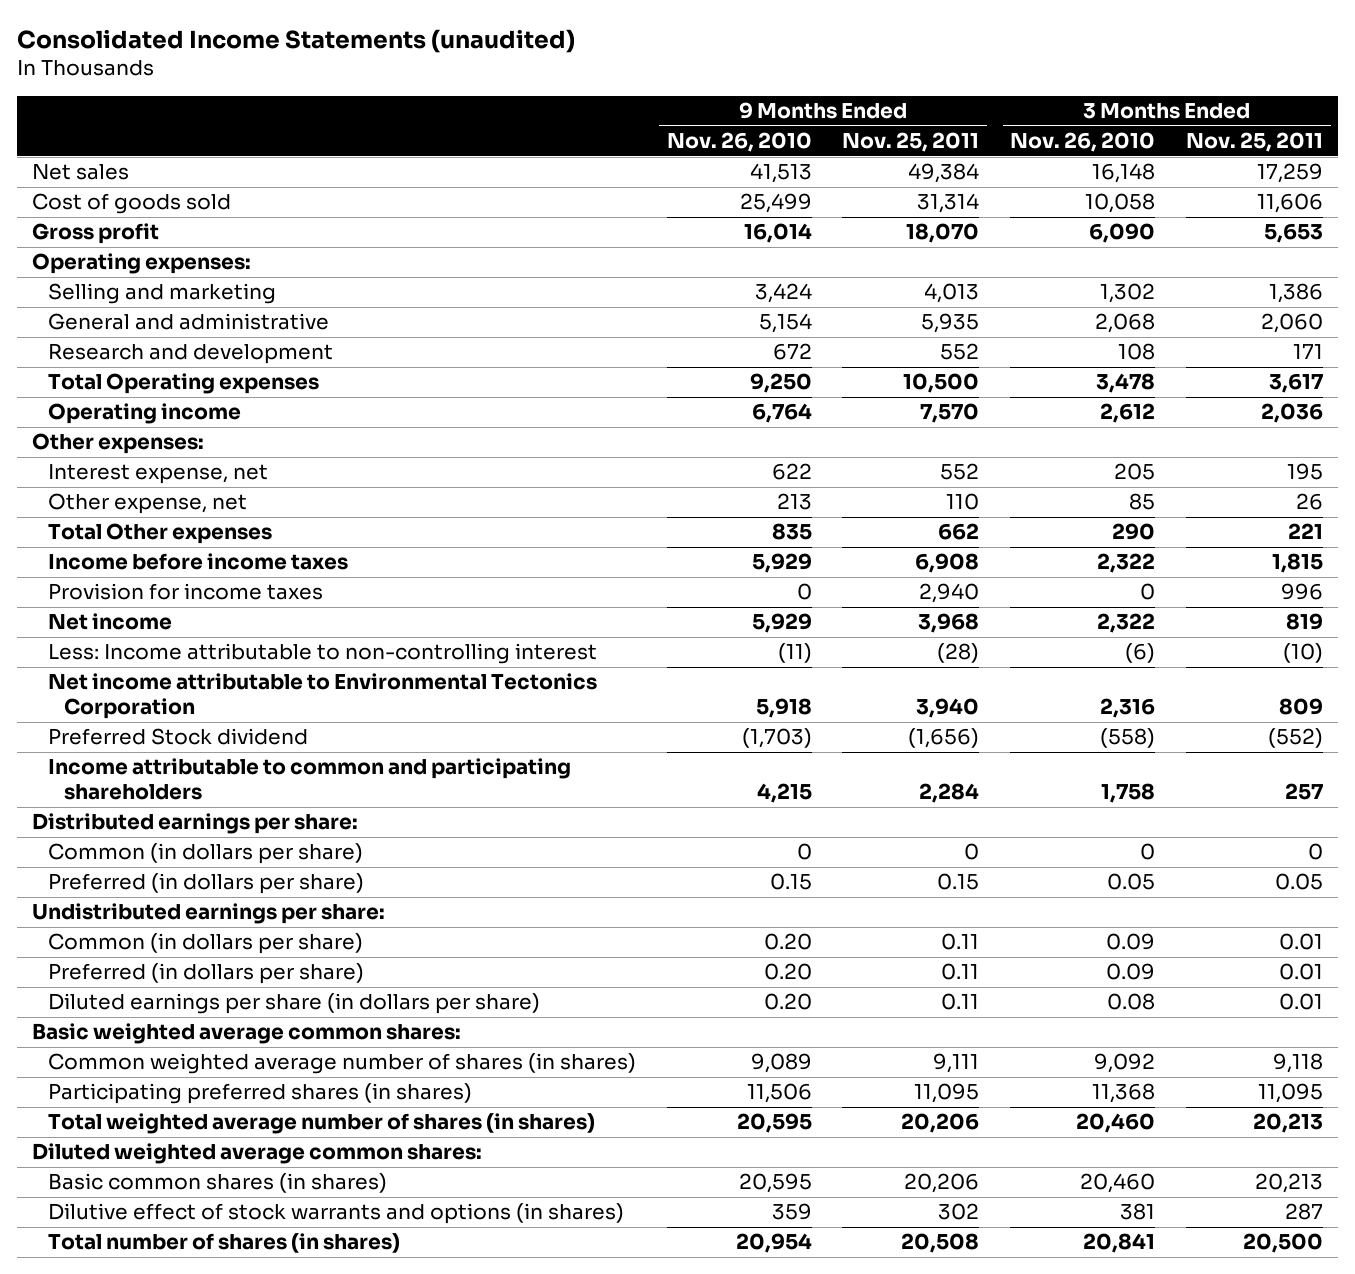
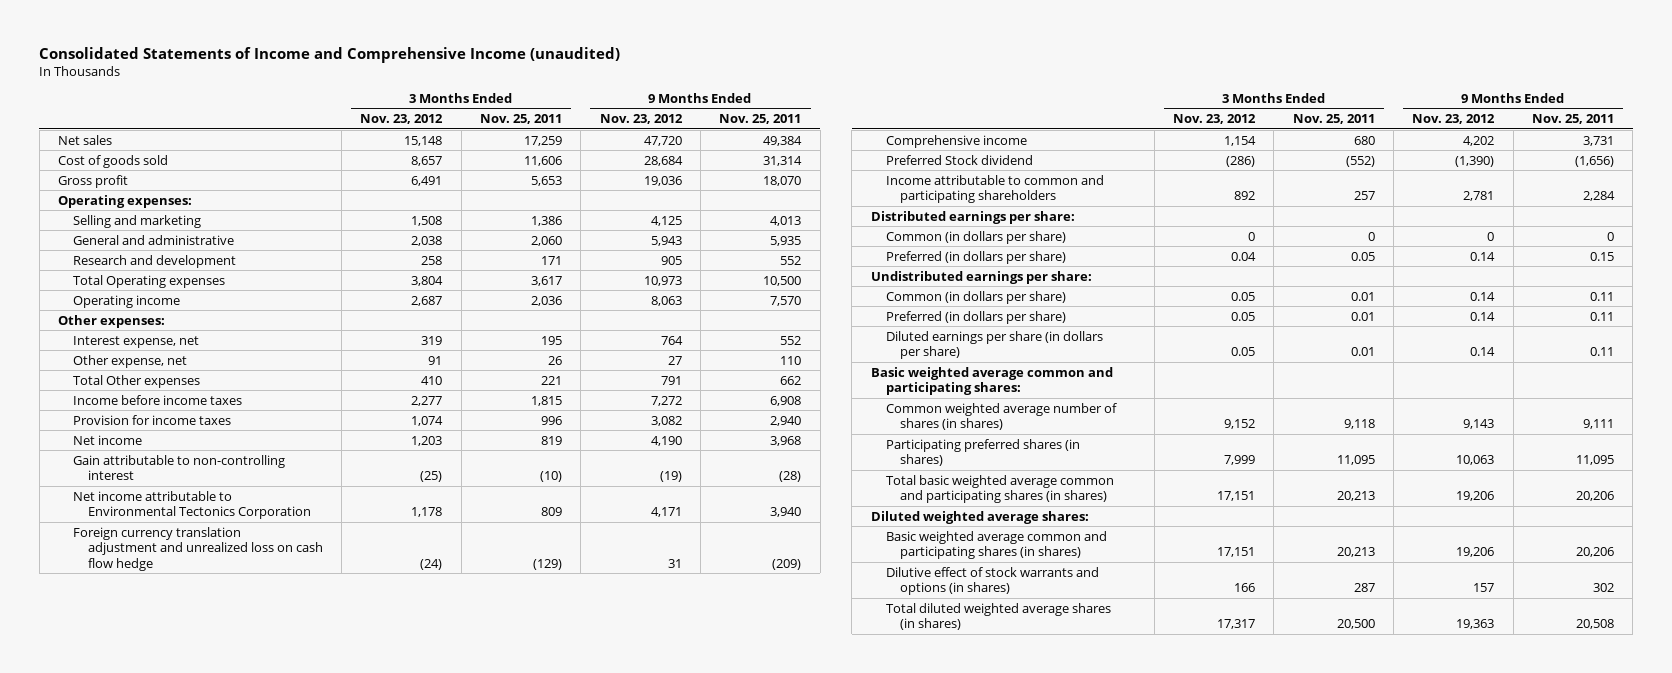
- Consolidated Income Statements (unaudited)
+ Consolidated Statements of Income and Comprehensive Income (unaudited)
- | 9 Months Ended Nov. 26, 2010 | 9 Months Ended Nov. 25, 2011 | 3 Months Ended Nov. 26, 2010 | 3 Months Ended Nov. 25, 2011
+ | 3 Months Ended Nov. 23, 2012 | 3 Months Ended Nov. 25, 2011 | 9 Months Ended Nov. 23, 2012 | 9 Months Ended Nov. 25, 2011
- Less: Income attributable to non-controlling interest | (11) | (28) | (6) | (10)
+ Gain attributable to non-controlling interest | (25) | (10) | (19) | (28)
+ Foreign currency translation adjustment and unrealized loss on cash flow hedge | (24) | (129) | 31 | (209)
+ Comprehensive income | 1,154 | 680 | 4,202 | 3,731
- Basic weighted average common shares:
+ Basic weighted average common and participating shares:
- Total weighted average number of shares (in shares) | 20,595 | 20,206 | 20,460 | 20,213
- Diluted weighted average common shares:
- Basic common shares (in shares) | 20,595 | 20,206 | 20,460 | 20,213
+ Total basic weighted average common and participating shares (in shares) | 17,151 | 20,213 | 19,206 | 20,206
+ Diluted weighted average shares:
+ Basic weighted average common and participating shares (in shares) | 17,151 | 20,213 | 19,206 | 20,206
- Total number of shares (in shares) | 20,954 | 20,508 | 20,841 | 20,500
+ Total diluted weighted average shares (in shares) | 17,317 | 20,500 | 19,363 | 20,508

